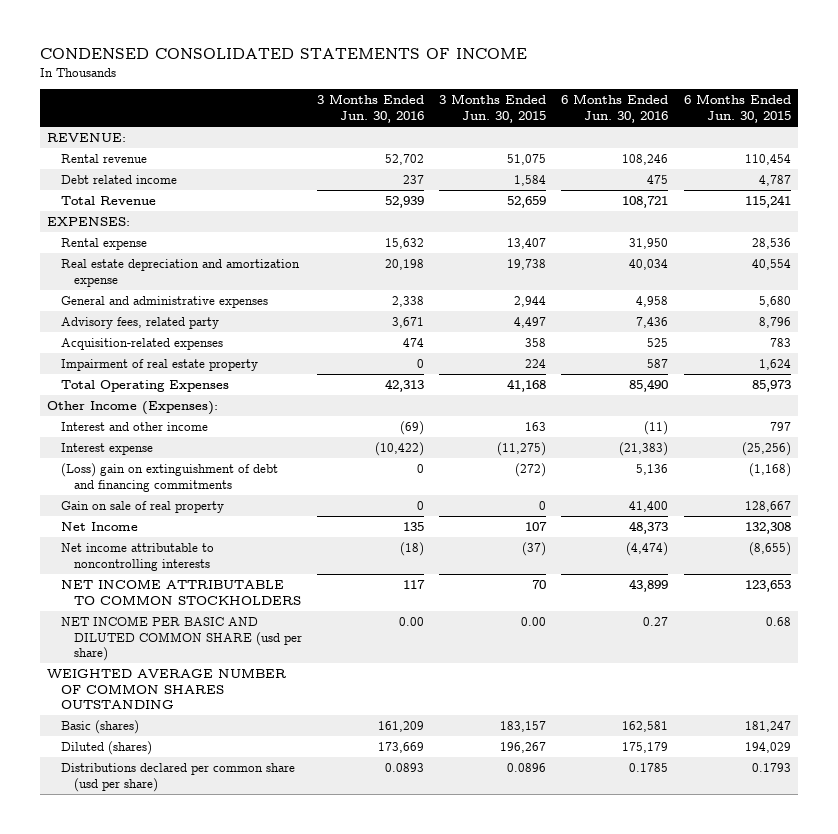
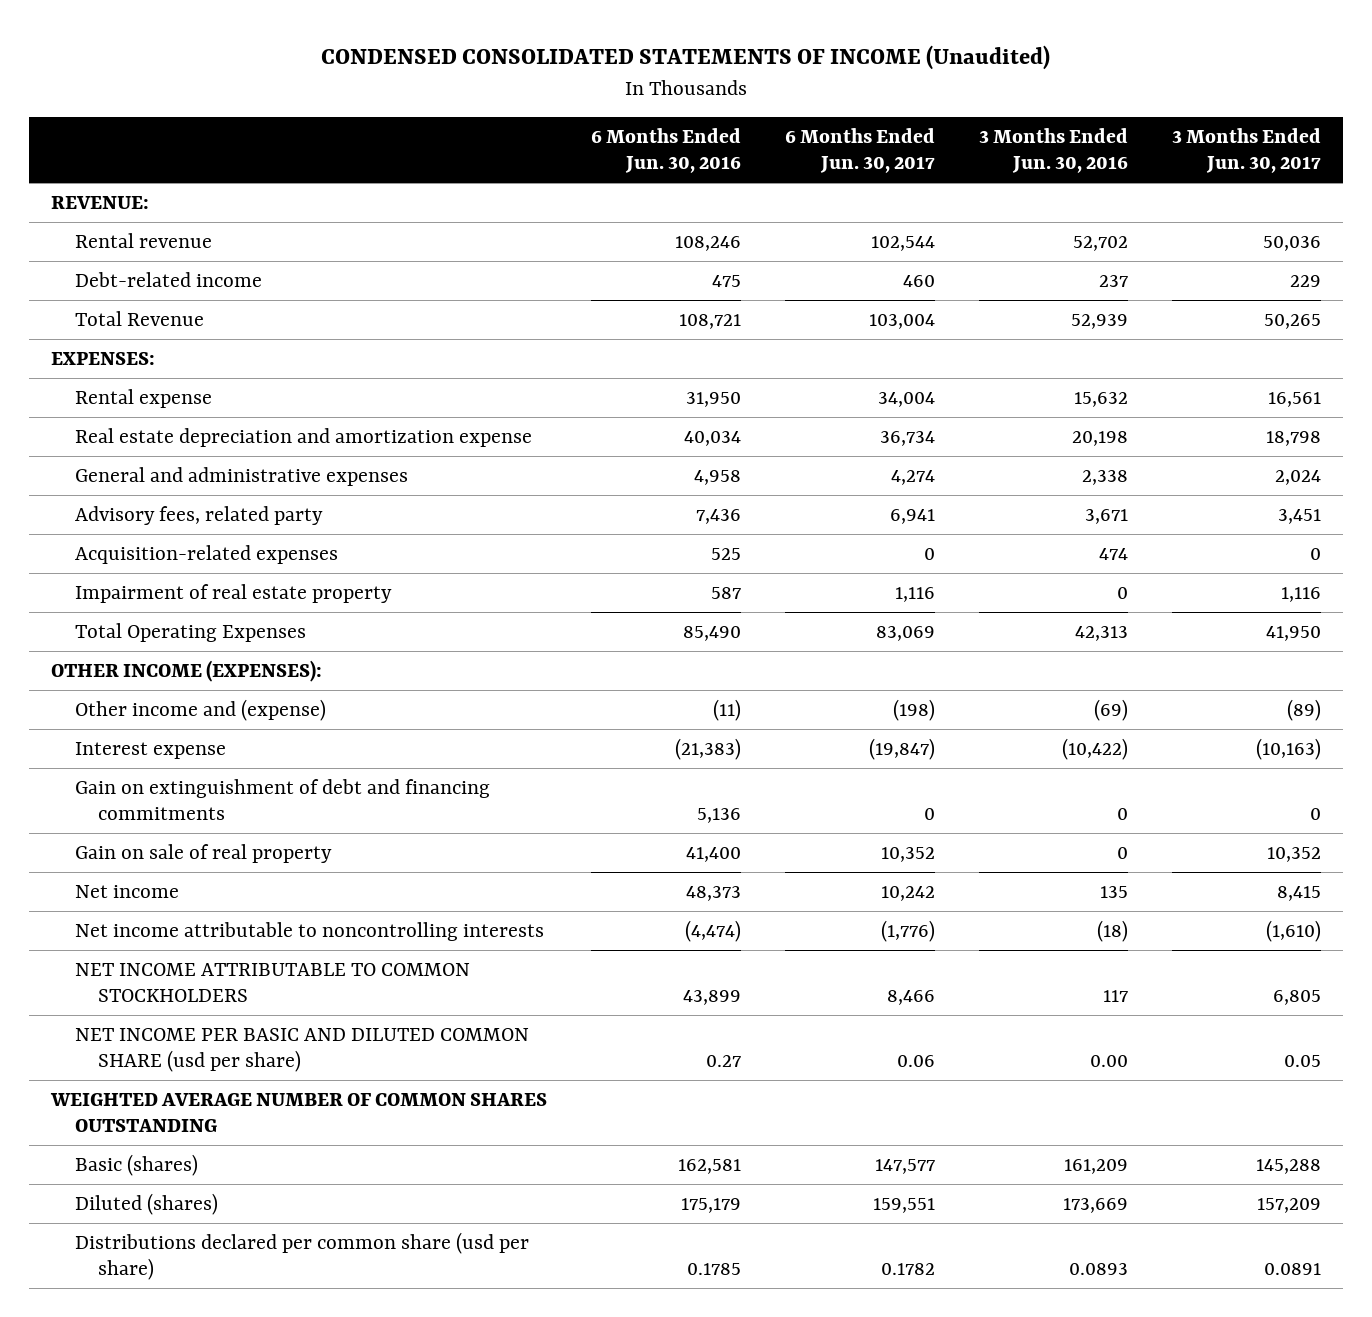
- CONDENSED CONSOLIDATED STATEMENTS OF INCOME
+ CONDENSED CONSOLIDATED STATEMENTS OF INCOME (Unaudited)
- | 3 Months Ended Jun. 30, 2016 | 3 Months Ended Jun. 30, 2015 | 6 Months Ended Jun. 30, 2016 | 6 Months Ended Jun. 30, 2015
+ | 6 Months Ended Jun. 30, 2016 | 6 Months Ended Jun. 30, 2017 | 3 Months Ended Jun. 30, 2016 | 3 Months Ended Jun. 30, 2017
- Debt related income | 237 | 1,584 | 475 | 4,787
+ Debt-related income | 475 | 460 | 237 | 229
- Other Income (Expenses):
- Interest and other income | (69) | 163 | (11) | 797
+ OTHER INCOME (EXPENSES):
+ Other income and (expense) | (11) | (198) | (69) | (89)
- (Loss) gain on extinguishment of debt and financing commitments | 0 | (272) | 5,136 | (1,168)
+ Gain on extinguishment of debt and financing commitments | 5,136 | 0 | 0 | 0
- Net Income | 135 | 107 | 48,373 | 132,308
+ Net income | 48,373 | 10,242 | 135 | 8,415

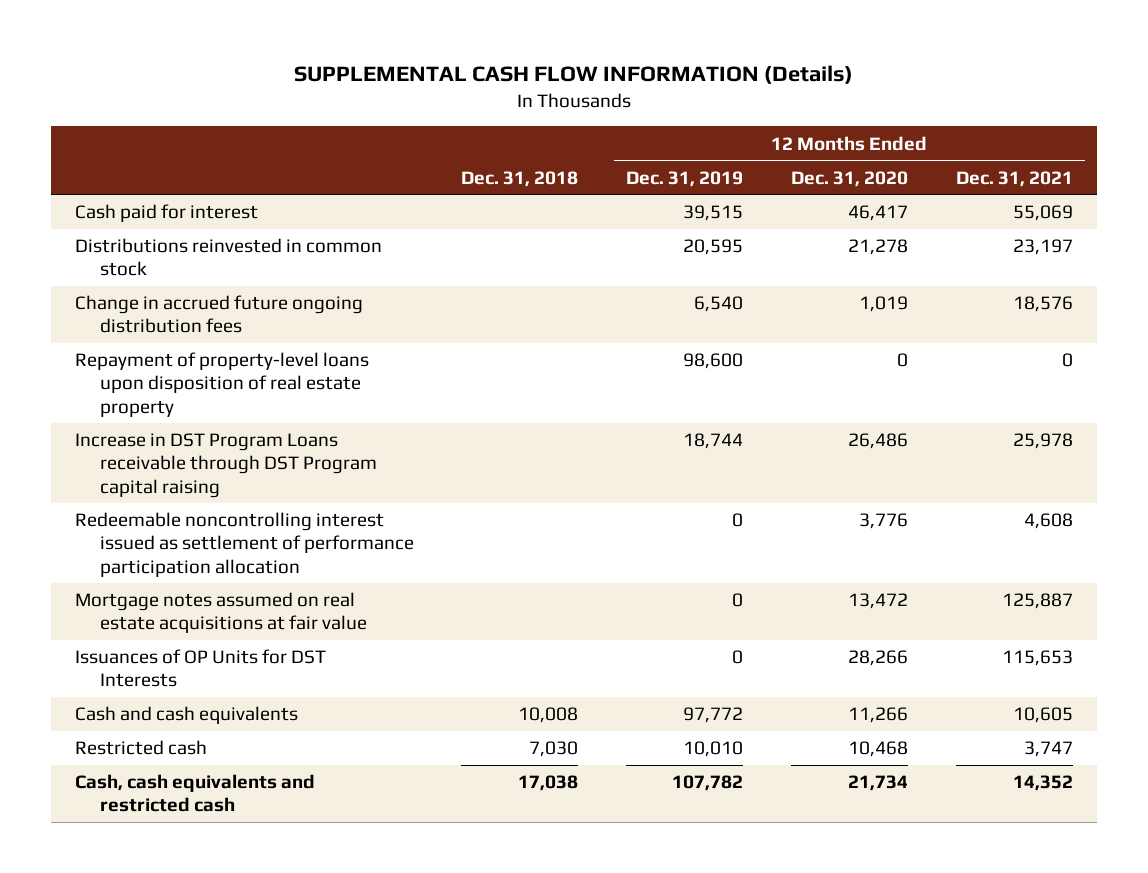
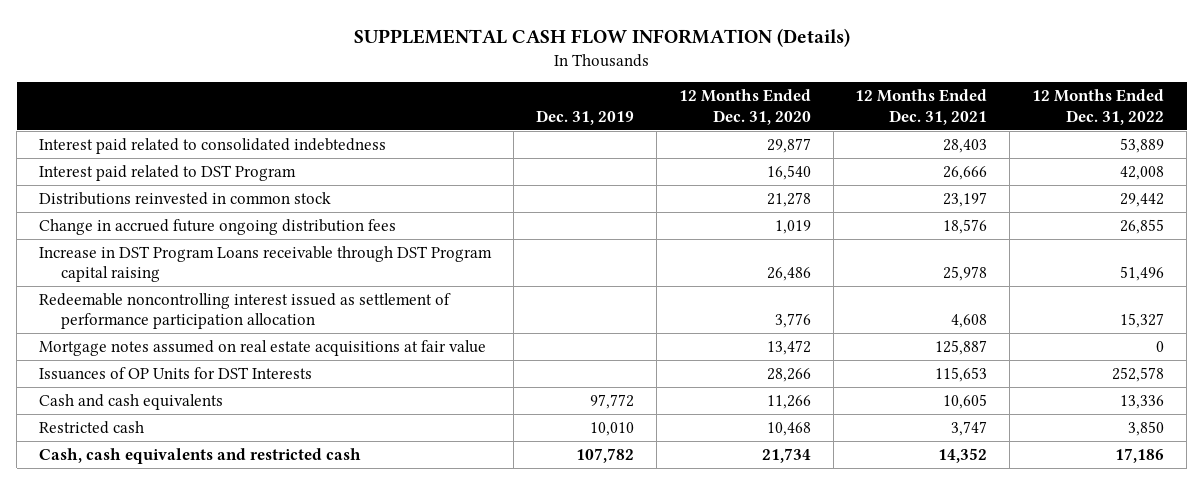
- | Dec. 31, 2018 | 12 Months Ended Dec. 31, 2019 | 12 Months Ended Dec. 31, 2020 | 12 Months Ended Dec. 31, 2021
+ | Dec. 31, 2019 | 12 Months Ended Dec. 31, 2020 | 12 Months Ended Dec. 31, 2021 | 12 Months Ended Dec. 31, 2022
- Cash paid for interest | | 39,515 | 46,417 | 55,069
+ Interest paid related to consolidated indebtedness | | 29,877 | 28,403 | 53,889
+ Interest paid related to DST Program | | 16,540 | 26,666 | 42,008
- Repayment of property-level loans upon disposition of real estate property | | 98,600 | 0 | 0

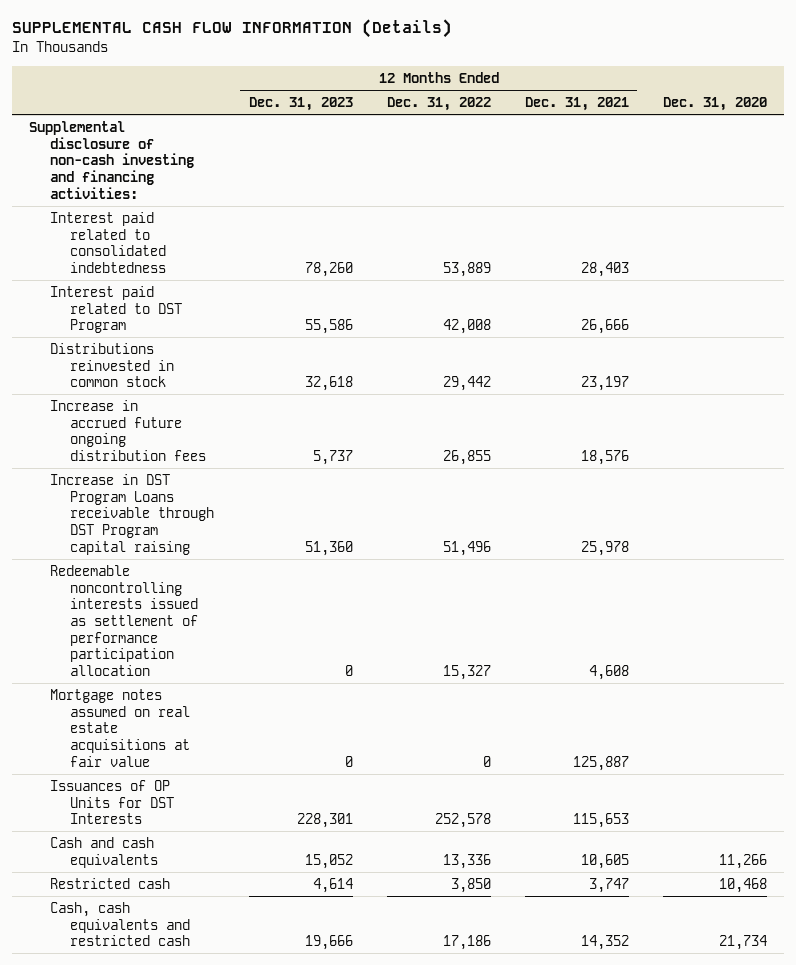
- | Dec. 31, 2019 | 12 Months Ended Dec. 31, 2020 | 12 Months Ended Dec. 31, 2021 | 12 Months Ended Dec. 31, 2022
+ | 12 Months Ended Dec. 31, 2023 | 12 Months Ended Dec. 31, 2022 | 12 Months Ended Dec. 31, 2021 | Dec. 31, 2020
+ Supplemental disclosure of non-cash investing and financing activities:
- Change in accrued future ongoing distribution fees | | 1,019 | 18,576 | 26,855
+ Increase in accrued future ongoing distribution fees | 5,737 | 26,855 | 18,576 |
- Redeemable noncontrolling interest issued as settlement of performance participation allocation | | 3,776 | 4,608 | 15,327
+ Redeemable noncontrolling interests issued as settlement of performance participation allocation | 0 | 15,327 | 4,608 |

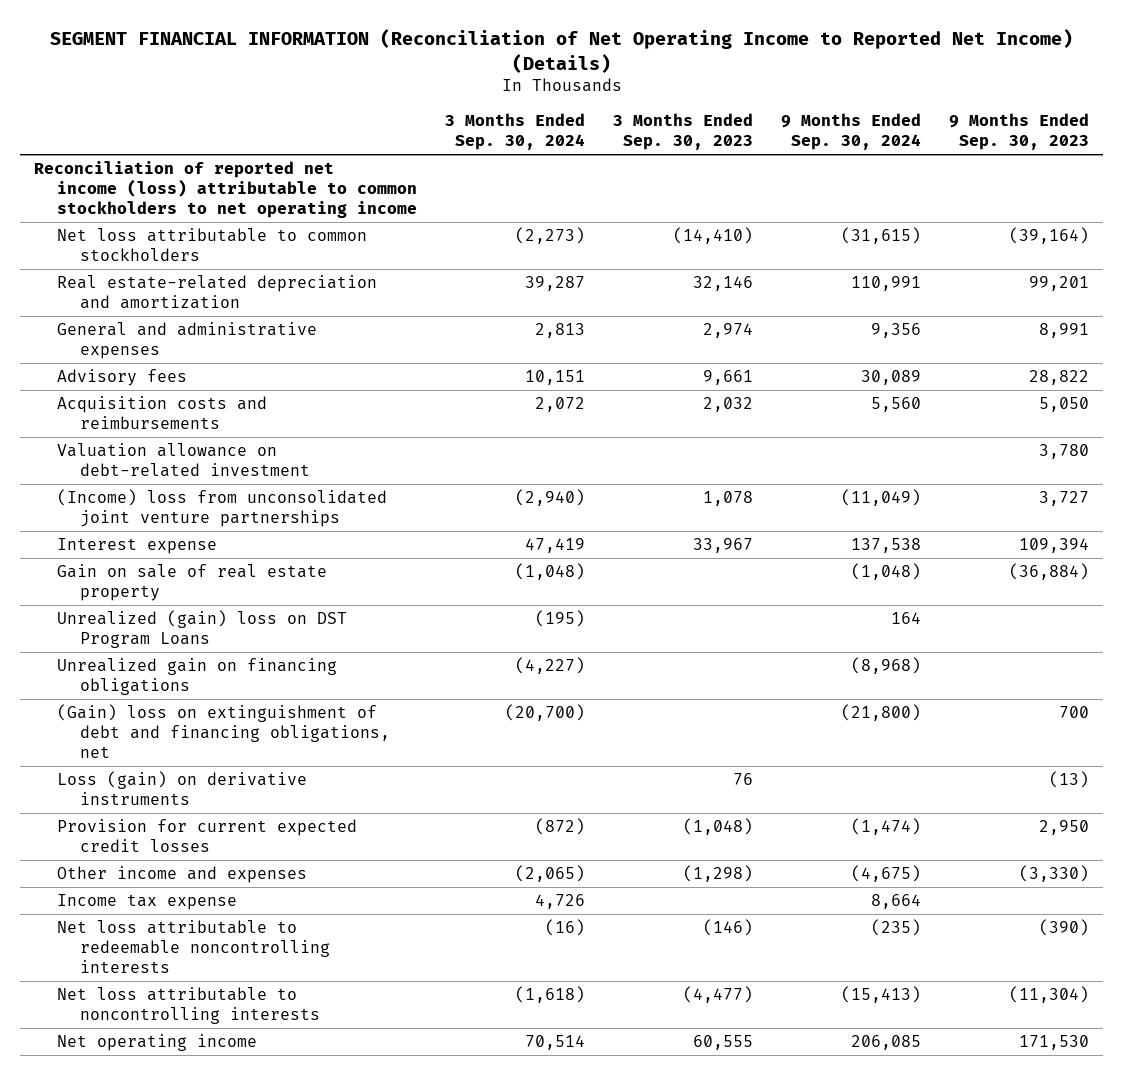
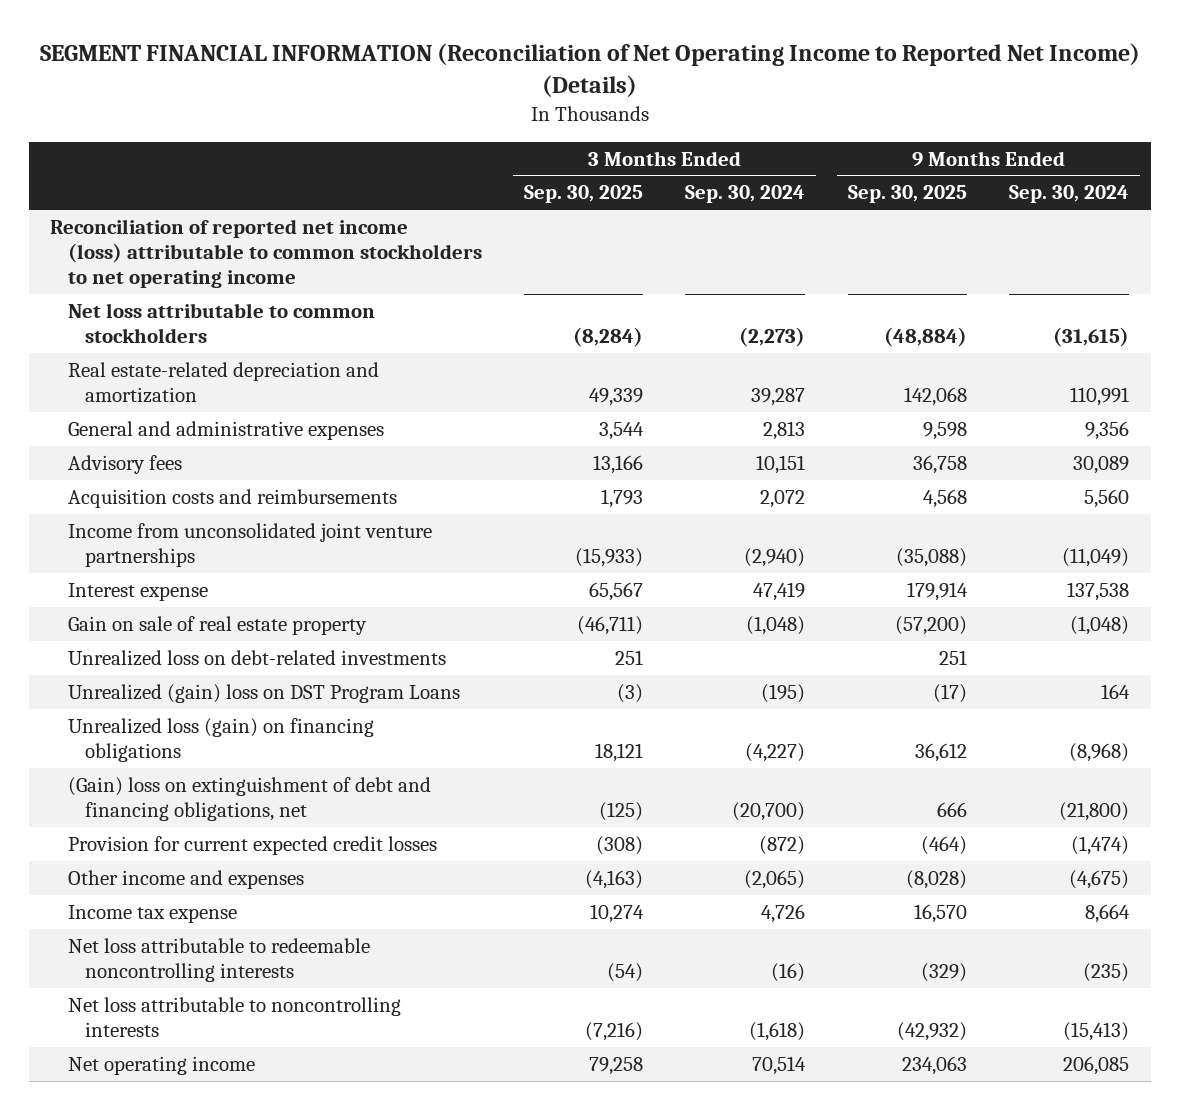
- | 3 Months Ended Sep. 30, 2024 | 3 Months Ended Sep. 30, 2023 | 9 Months Ended Sep. 30, 2024 | 9 Months Ended Sep. 30, 2023
+ | 3 Months Ended Sep. 30, 2025 | 3 Months Ended Sep. 30, 2024 | 9 Months Ended Sep. 30, 2025 | 9 Months Ended Sep. 30, 2024
- Valuation allowance on debt-related investment | | | | 3,780
- (Income) loss from unconsolidated joint venture partnerships | (2,940) | 1,078 | (11,049) | 3,727
+ Income from unconsolidated joint venture partnerships | (15,933) | (2,940) | (35,088) | (11,049)
+ Unrealized loss on debt-related investments | 251 | | 251 |
- Unrealized gain on financing obligations | (4,227) | | (8,968) |
+ Unrealized loss (gain) on financing obligations | 18,121 | (4,227) | 36,612 | (8,968)
- Loss (gain) on derivative instruments | | 76 | | (13)

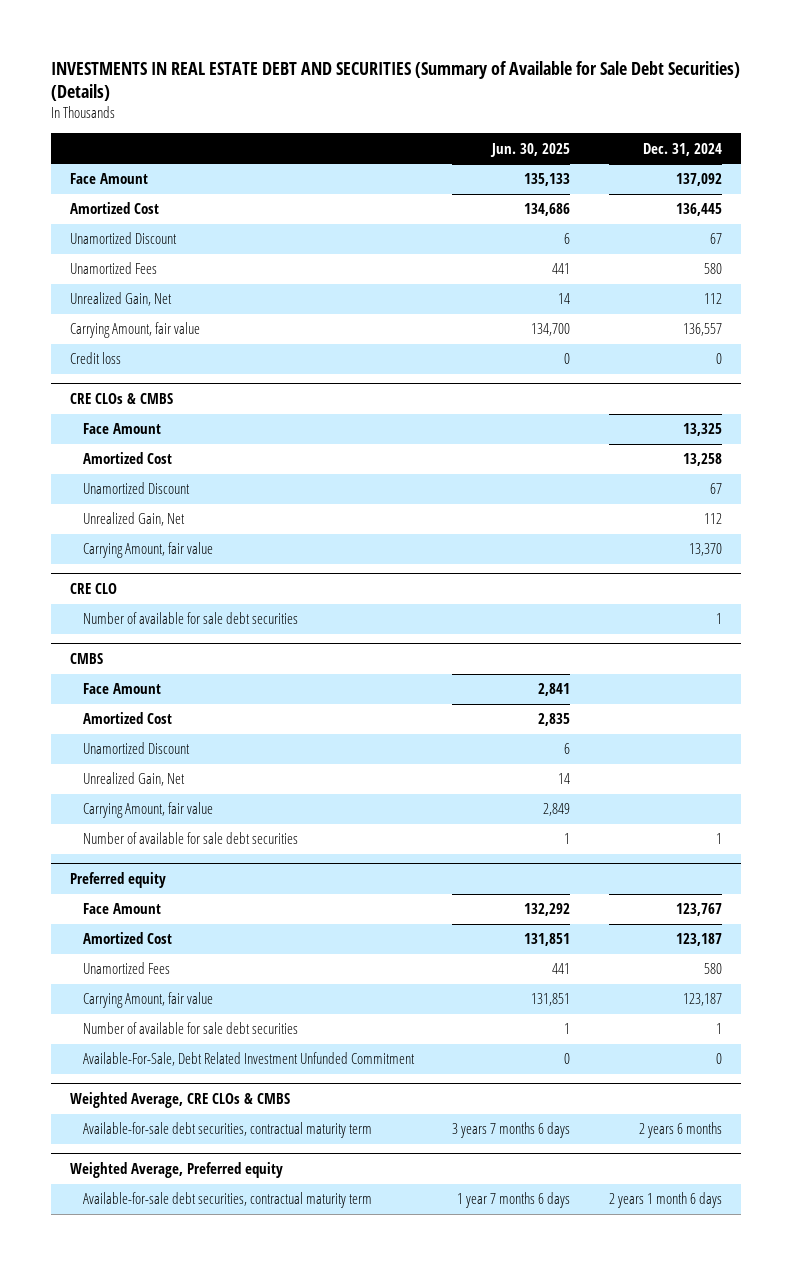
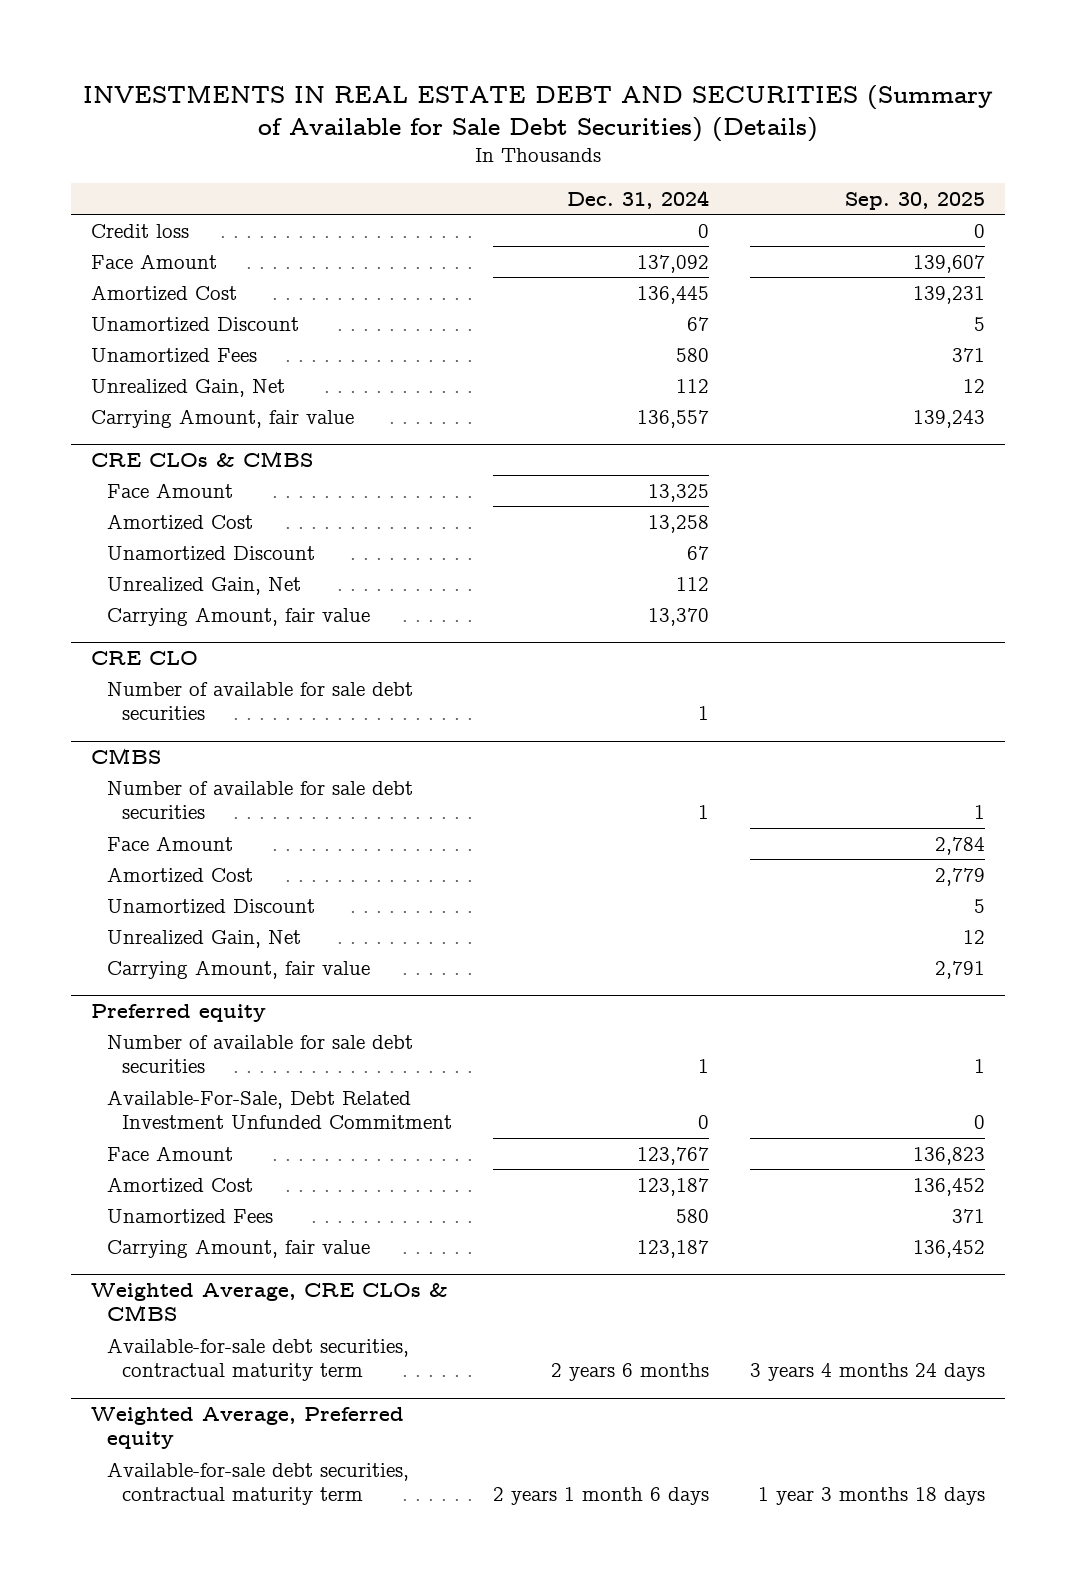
- | Jun. 30, 2025 | Dec. 31, 2024
+ | Dec. 31, 2024 | Sep. 30, 2025
moved up: Credit loss | 0 | 0
@ CMBS
moved up: Number of available for sale debt securities | 1 | 1
@ Preferred equity
moved up: Number of available for sale debt securities | 1 | 1
moved up: Available-For-Sale, Debt Related Investment Unfunded Commitment | 0 | 0

